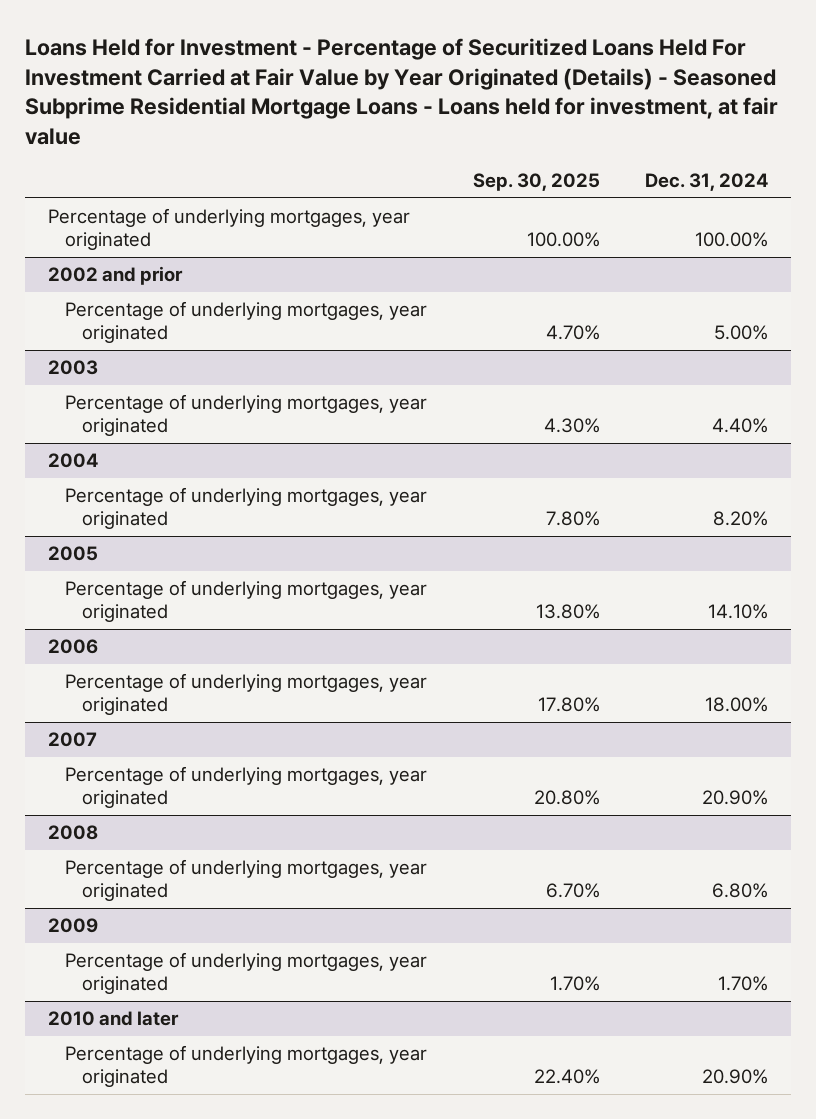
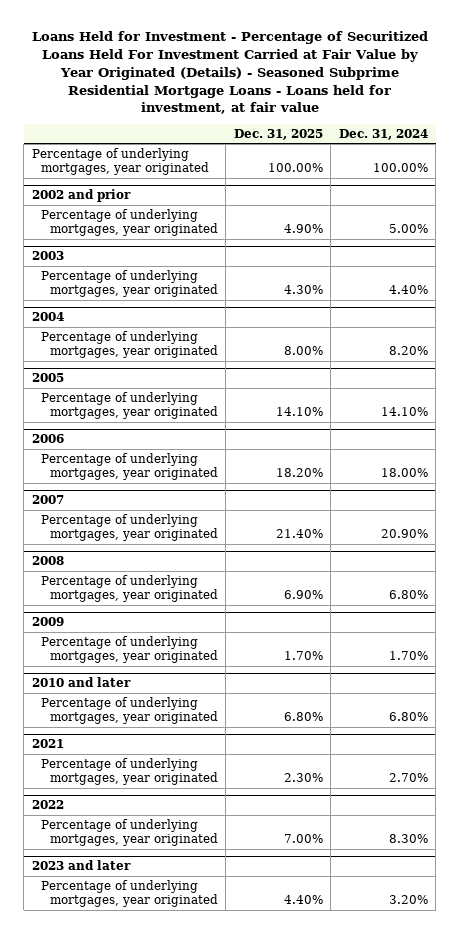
- | Sep. 30, 2025 | Dec. 31, 2024
+ | Dec. 31, 2025 | Dec. 31, 2024
@ 2010 and later
- Percentage of underlying mortgages, year originated | 22.40% | 20.90%
+ Percentage of underlying mortgages, year originated | 6.80% | 6.80%
+ 2021
+ Percentage of underlying mortgages, year originated | 2.30% | 2.70%
+ 2022
+ Percentage of underlying mortgages, year originated | 7.00% | 8.30%
+ 2023 and later
+ Percentage of underlying mortgages, year originated | 4.40% | 3.20%

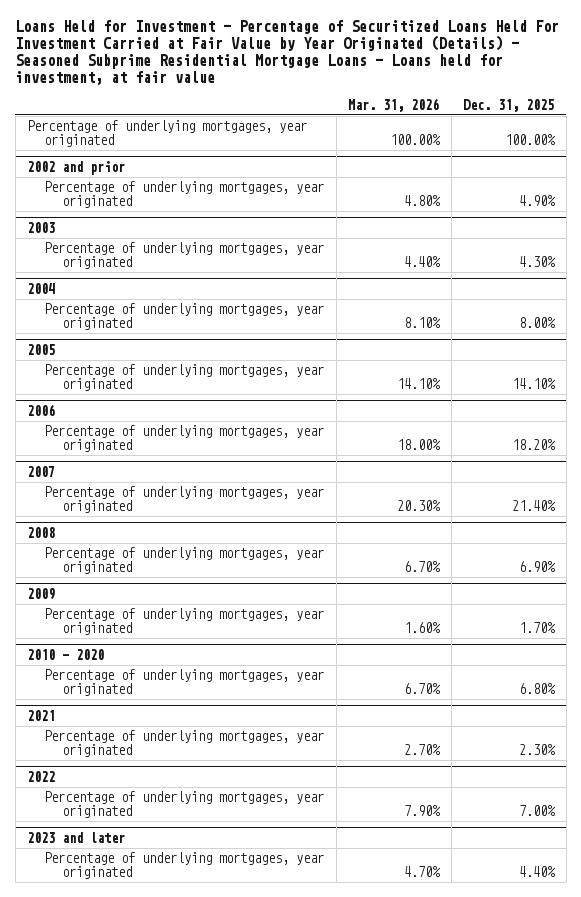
- | Dec. 31, 2025 | Dec. 31, 2024
+ | Mar. 31, 2026 | Dec. 31, 2025
- 2010 and later
+ 2010 - 2020

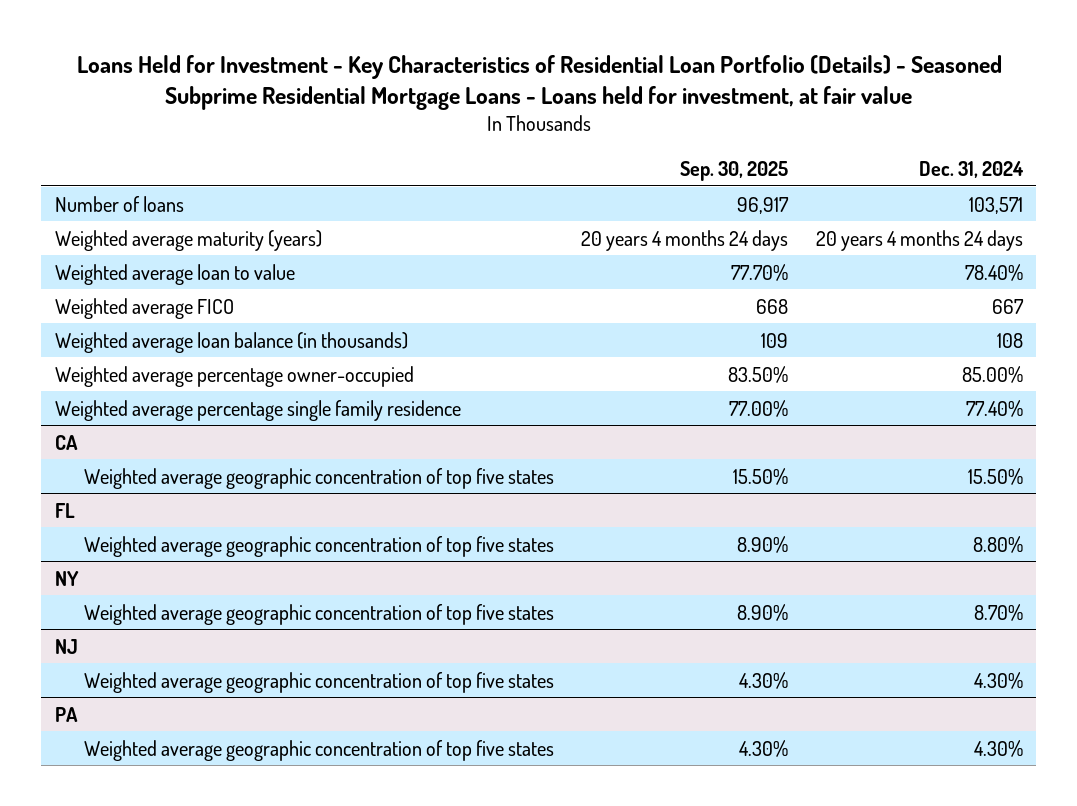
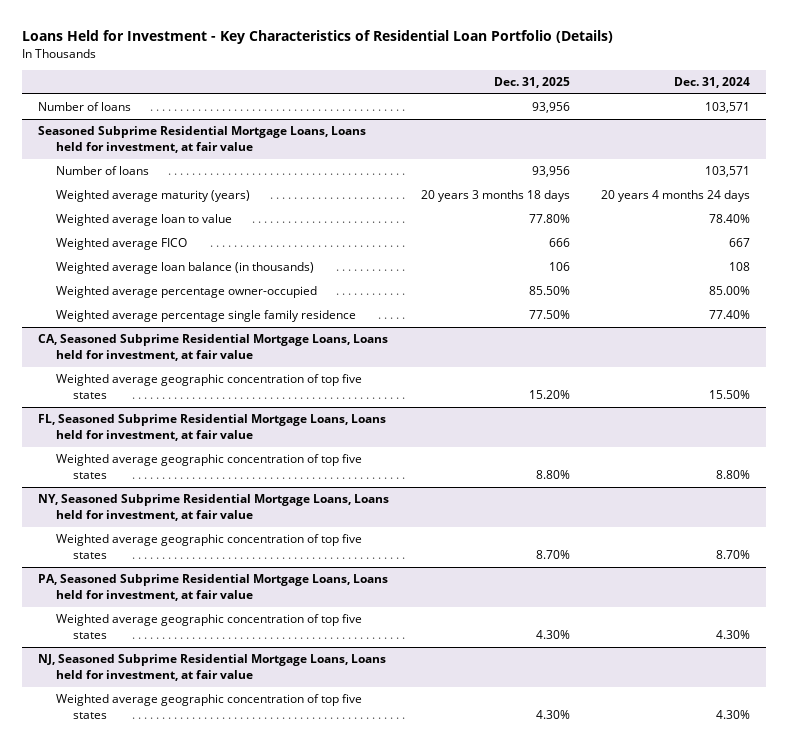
- Loans Held for Investment - Key Characteristics of Residential Loan Portfolio (Details) - Seasoned Subprime Residential Mortgage Loans - Loans held for investment, at fair value
+ Loans Held for Investment - Key Characteristics of Residential Loan Portfolio (Details)
- | Sep. 30, 2025 | Dec. 31, 2024
+ | Dec. 31, 2025 | Dec. 31, 2024
+ Seasoned Subprime Residential Mortgage Loans, Loans held for investment, at fair value
+ Number of loans | 93,956 | 103,571
- CA
+ CA, Seasoned Subprime Residential Mortgage Loans, Loans held for investment, at fair value
- FL
+ FL, Seasoned Subprime Residential Mortgage Loans, Loans held for investment, at fair value
- NY
+ NY, Seasoned Subprime Residential Mortgage Loans, Loans held for investment, at fair value
- NJ
+ PA, Seasoned Subprime Residential Mortgage Loans, Loans held for investment, at fair value
- PA
+ NJ, Seasoned Subprime Residential Mortgage Loans, Loans held for investment, at fair value

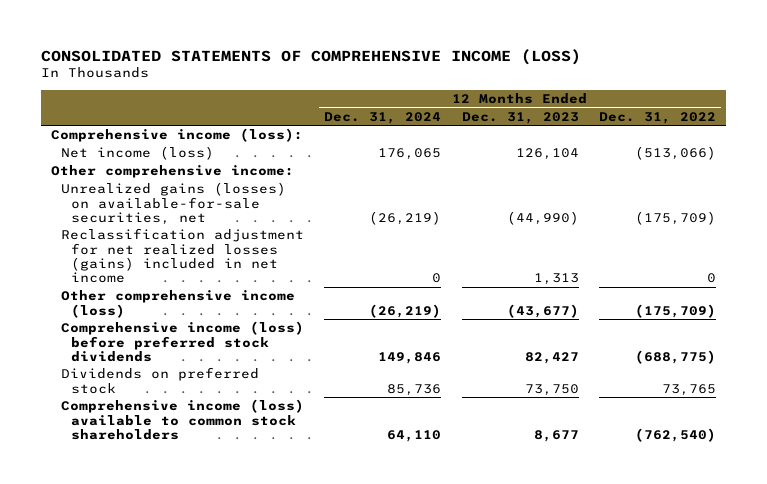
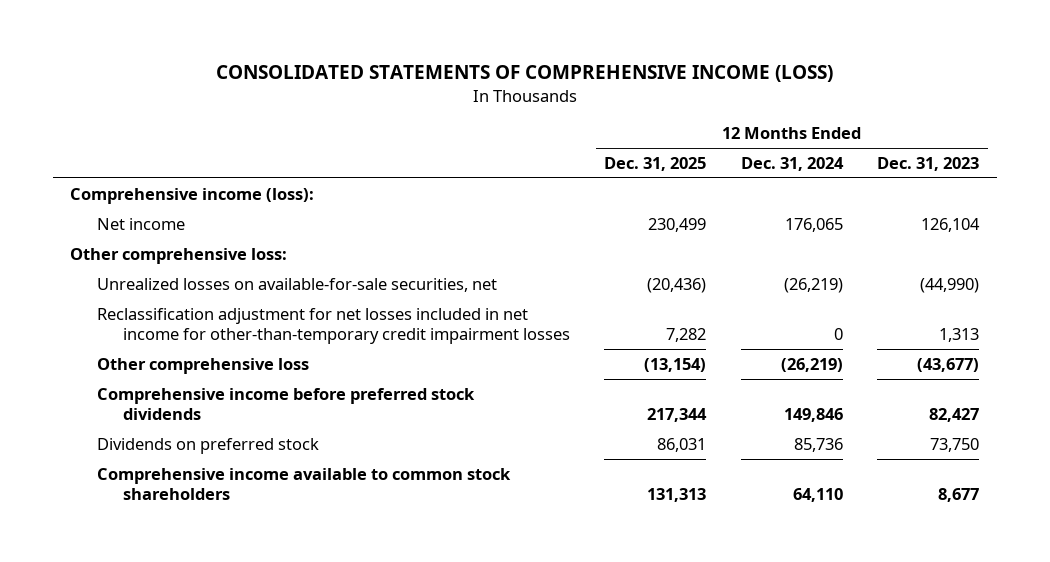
- | 12 Months Ended Dec. 31, 2024 | 12 Months Ended Dec. 31, 2023 | 12 Months Ended Dec. 31, 2022
+ | 12 Months Ended Dec. 31, 2025 | 12 Months Ended Dec. 31, 2024 | 12 Months Ended Dec. 31, 2023
- Net income (loss) | 176,065 | 126,104 | (513,066)
- Other comprehensive income:
- Unrealized gains (losses) on available-for-sale securities, net | (26,219) | (44,990) | (175,709)
- Reclassification adjustment for net realized losses (gains) included in net income | 0 | 1,313 | 0
- Other comprehensive income (loss) | (26,219) | (43,677) | (175,709)
- Comprehensive income (loss) before preferred stock dividends | 149,846 | 82,427 | (688,775)
+ Net income | 230,499 | 176,065 | 126,104
+ Other comprehensive loss:
+ Unrealized losses on available-for-sale securities, net | (20,436) | (26,219) | (44,990)
+ Reclassification adjustment for net losses included in net income for other-than-temporary credit impairment losses | 7,282 | 0 | 1,313
+ Other comprehensive loss | (13,154) | (26,219) | (43,677)
+ Comprehensive income before preferred stock dividends | 217,344 | 149,846 | 82,427
- Comprehensive income (loss) available to common stock shareholders | 64,110 | 8,677 | (762,540)
+ Comprehensive income available to common stock shareholders | 131,313 | 64,110 | 8,677

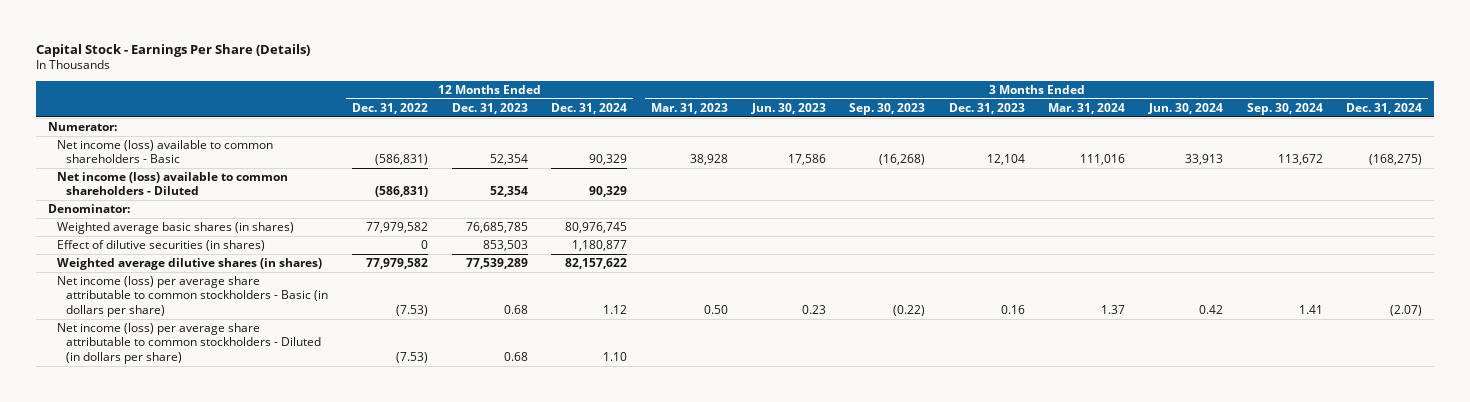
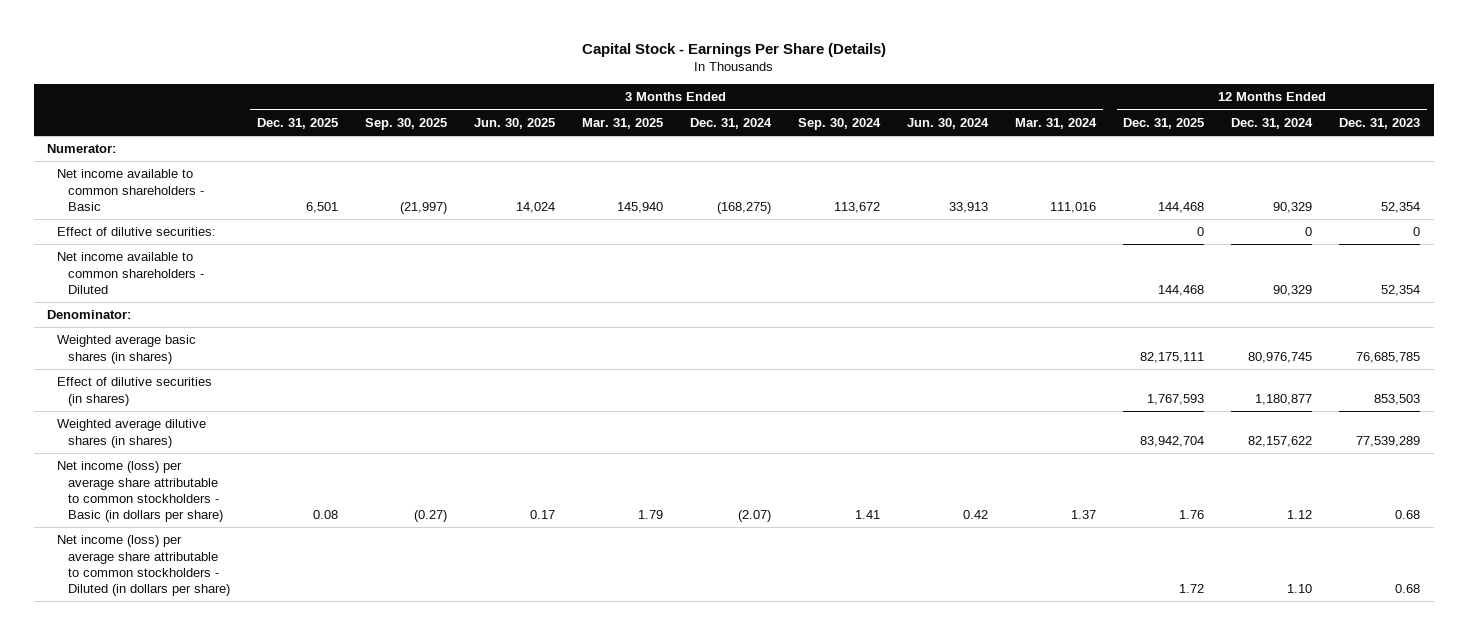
- | 12 Months Ended Dec. 31, 2022 | 12 Months Ended Dec. 31, 2023 | 12 Months Ended Dec. 31, 2024 | 3 Months Ended Mar. 31, 2023 | 3 Months Ended Jun. 30, 2023 | 3 Months Ended Sep. 30, 2023 | 3 Months Ended Dec. 31, 2023 | 3 Months Ended Mar. 31, 2024 | 3 Months Ended Jun. 30, 2024 | 3 Months Ended Sep. 30, 2024 | 3 Months Ended Dec. 31, 2024
+ | 3 Months Ended Dec. 31, 2025 | 3 Months Ended Sep. 30, 2025 | 3 Months Ended Jun. 30, 2025 | 3 Months Ended Mar. 31, 2025 | 3 Months Ended Dec. 31, 2024 | 3 Months Ended Sep. 30, 2024 | 3 Months Ended Jun. 30, 2024 | 3 Months Ended Mar. 31, 2024 | 12 Months Ended Dec. 31, 2025 | 12 Months Ended Dec. 31, 2024 | 12 Months Ended Dec. 31, 2023
- Net income (loss) available to common shareholders - Basic | (586,831) | 52,354 | 90,329 | 38,928 | 17,586 | (16,268) | 12,104 | 111,016 | 33,913 | 113,672 | (168,275)
- Net income (loss) available to common shareholders - Diluted | (586,831) | 52,354 | 90,329 | | | | | | | |
+ Net income available to common shareholders - Basic | 6,501 | (21,997) | 14,024 | 145,940 | (168,275) | 113,672 | 33,913 | 111,016 | 144,468 | 90,329 | 52,354
+ Effect of dilutive securities: | | | | | | | | | 0 | 0 | 0
+ Net income available to common shareholders - Diluted | | | | | | | | | 144,468 | 90,329 | 52,354

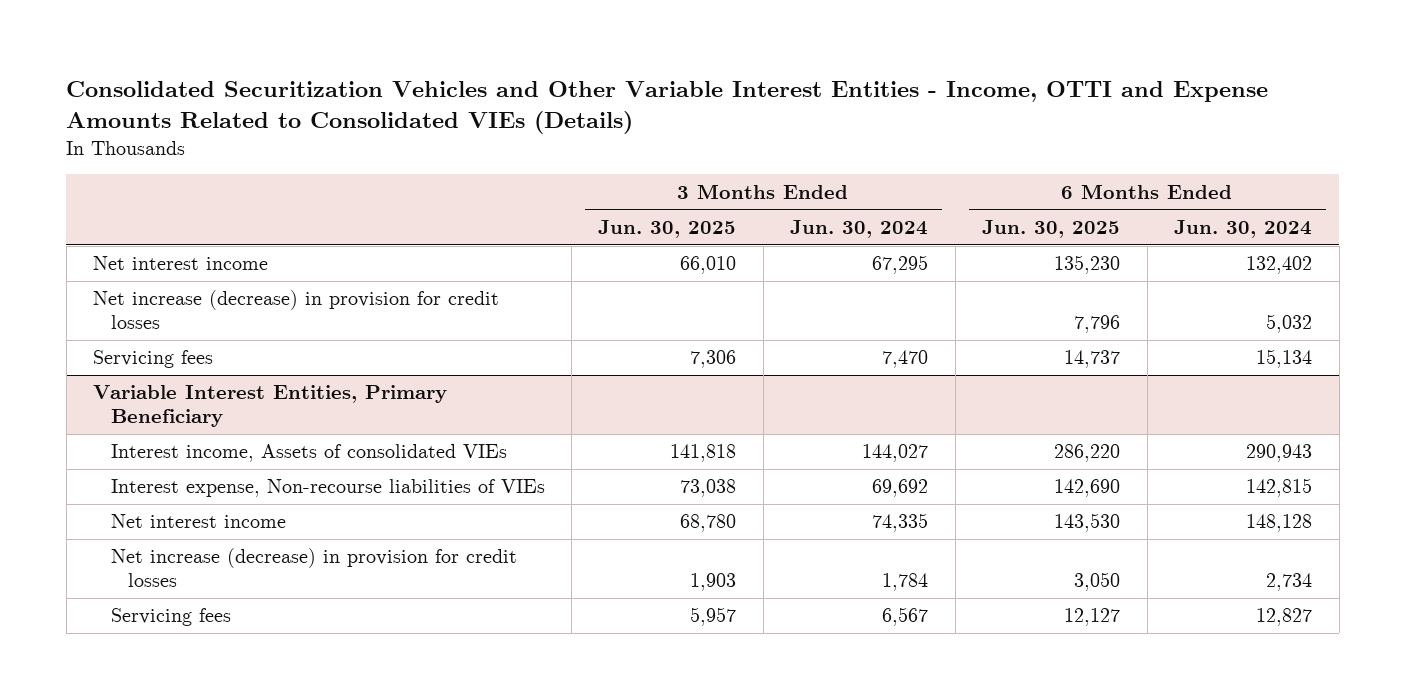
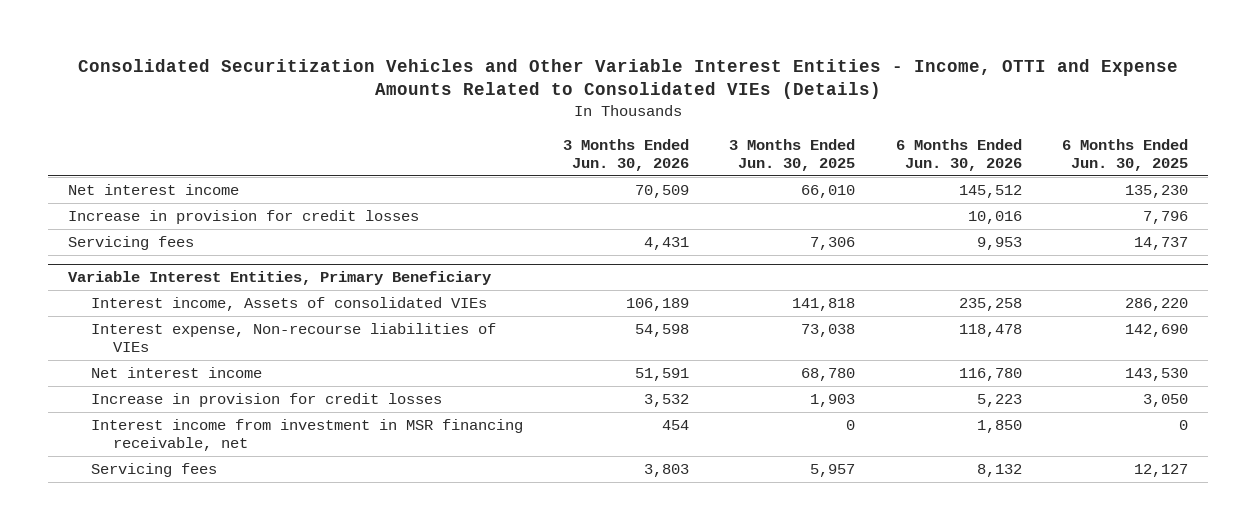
- | 3 Months Ended Jun. 30, 2025 | 3 Months Ended Jun. 30, 2024 | 6 Months Ended Jun. 30, 2025 | 6 Months Ended Jun. 30, 2024
+ | 3 Months Ended Jun. 30, 2026 | 3 Months Ended Jun. 30, 2025 | 6 Months Ended Jun. 30, 2026 | 6 Months Ended Jun. 30, 2025
- Net increase (decrease) in provision for credit losses | | | 7,796 | 5,032
+ Increase in provision for credit losses | | | 10,016 | 7,796
@ Variable Interest Entities, Primary Beneficiary
- Net increase (decrease) in provision for credit losses | 1,903 | 1,784 | 3,050 | 2,734
+ Increase in provision for credit losses | 3,532 | 1,903 | 5,223 | 3,050
+ Interest income from investment in MSR financing receivable, net | 454 | 0 | 1,850 | 0

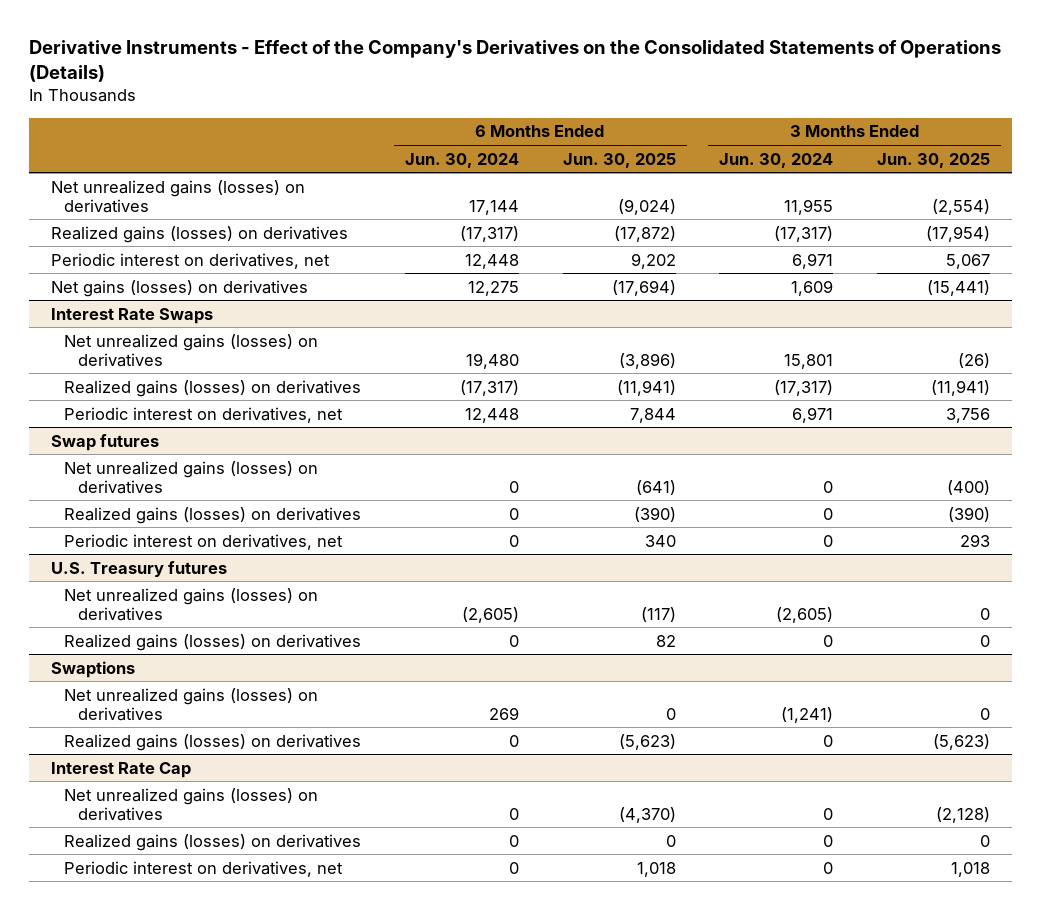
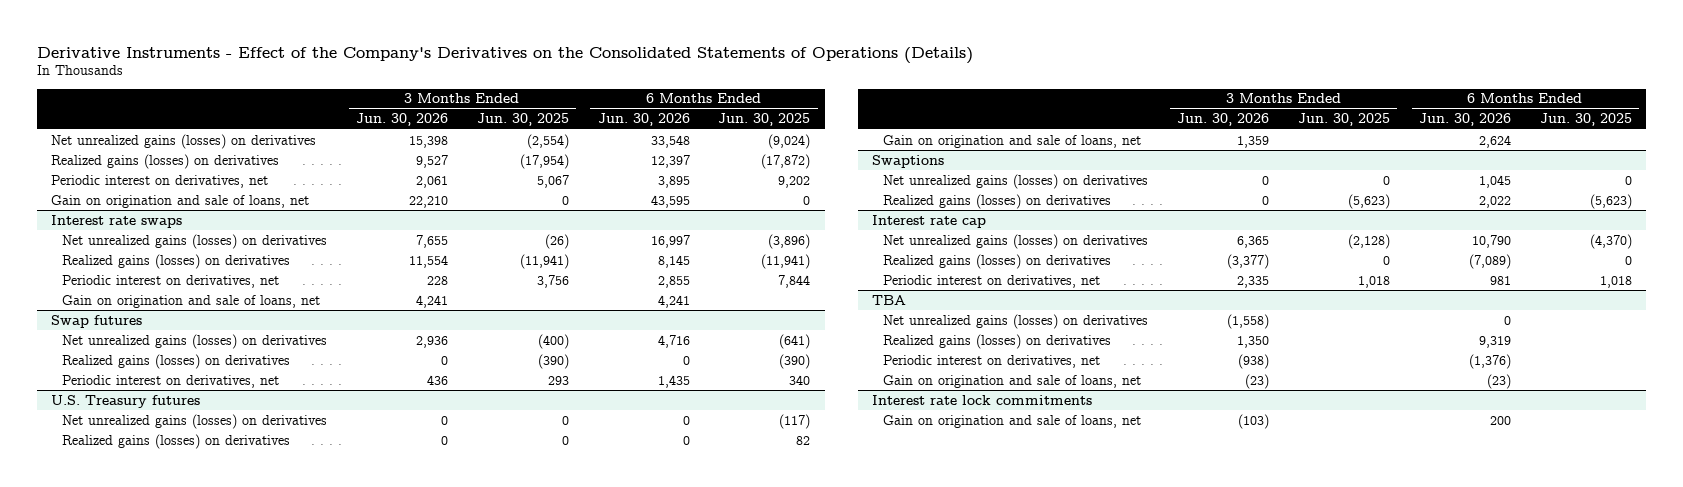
- | 6 Months Ended Jun. 30, 2024 | 6 Months Ended Jun. 30, 2025 | 3 Months Ended Jun. 30, 2024 | 3 Months Ended Jun. 30, 2025
+ | 3 Months Ended Jun. 30, 2026 | 3 Months Ended Jun. 30, 2025 | 6 Months Ended Jun. 30, 2026 | 6 Months Ended Jun. 30, 2025
- Net gains (losses) on derivatives | 12,275 | (17,694) | 1,609 | (15,441)
- Interest Rate Swaps
+ Gain on origination and sale of loans, net | 22,210 | 0 | 43,595 | 0
+ Interest rate swaps
+ Gain on origination and sale of loans, net | 4,241 | | 4,241 |
@ U.S. Treasury futures
+ Gain on origination and sale of loans, net | 1,359 | | 2,624 |
- Interest Rate Cap
+ Interest rate cap
+ TBA
+ Net unrealized gains (losses) on derivatives | (1,558) | | 0 |
+ Realized gains (losses) on derivatives | 1,350 | | 9,319 |
+ Periodic interest on derivatives, net | (938) | | (1,376) |
+ Gain on origination and sale of loans, net | (23) | | (23) |
+ Interest rate lock commitments
+ Gain on origination and sale of loans, net | (103) | | 200 |

